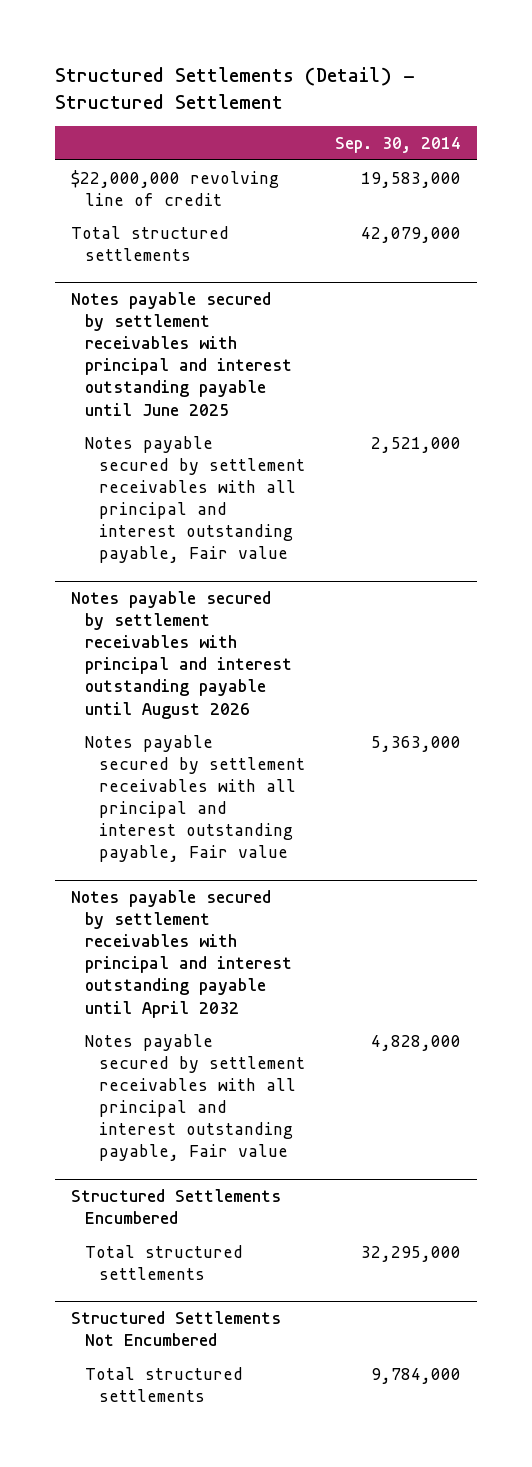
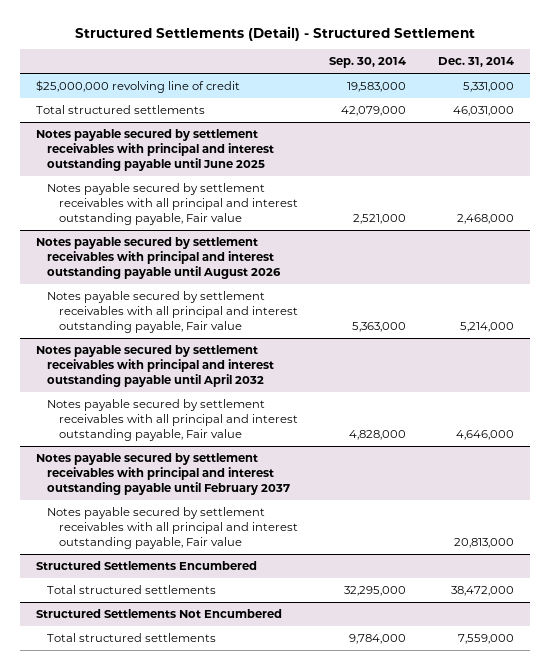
- | Sep. 30, 2014
+ | Sep. 30, 2014 | Dec. 31, 2014
- $22,000,000 revolving line of credit | 19,583,000
+ $25,000,000 revolving line of credit | 19,583,000 | 5,331,000
+ Notes payable secured by settlement receivables with principal and interest outstanding payable until February 2037
+ Notes payable secured by settlement receivables with all principal and interest outstanding payable, Fair value | | 20,813,000

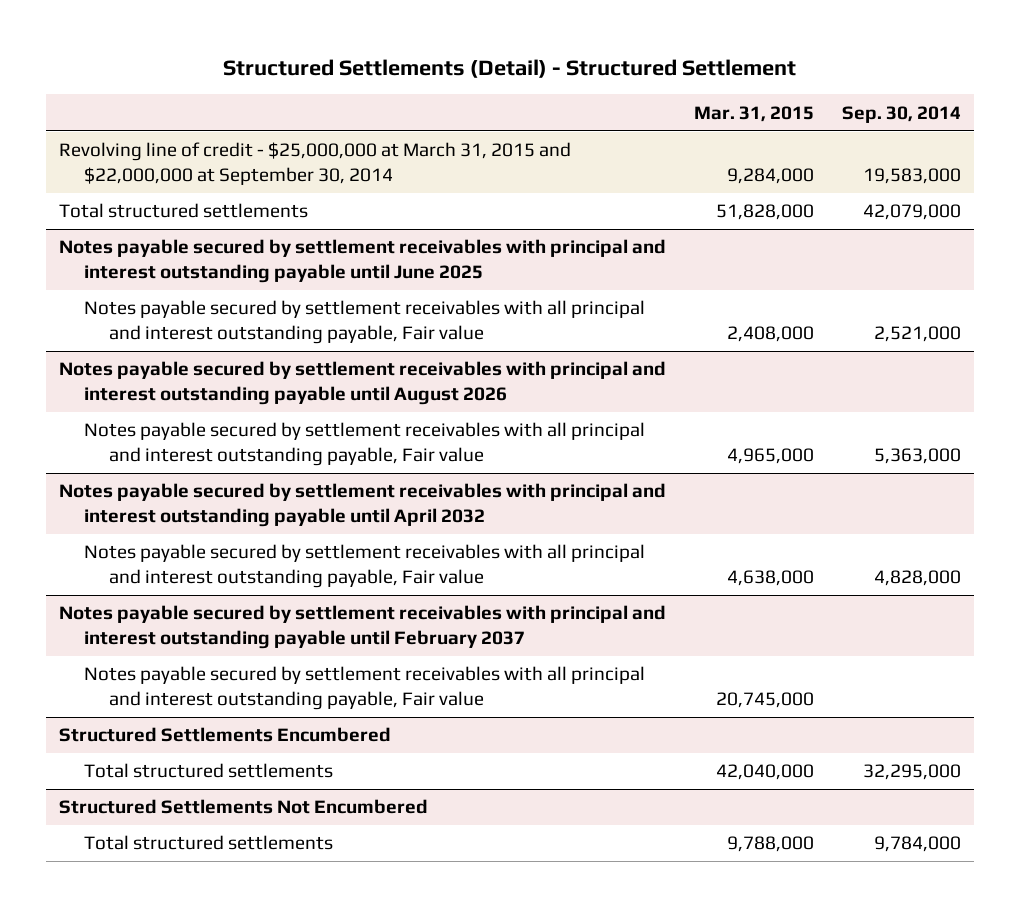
- | Sep. 30, 2014 | Dec. 31, 2014
+ | Mar. 31, 2015 | Sep. 30, 2014
- $25,000,000 revolving line of credit | 19,583,000 | 5,331,000
+ Revolving line of credit - $25,000,000 at March 31, 2015 and $22,000,000 at September 30, 2014 | 9,284,000 | 19,583,000

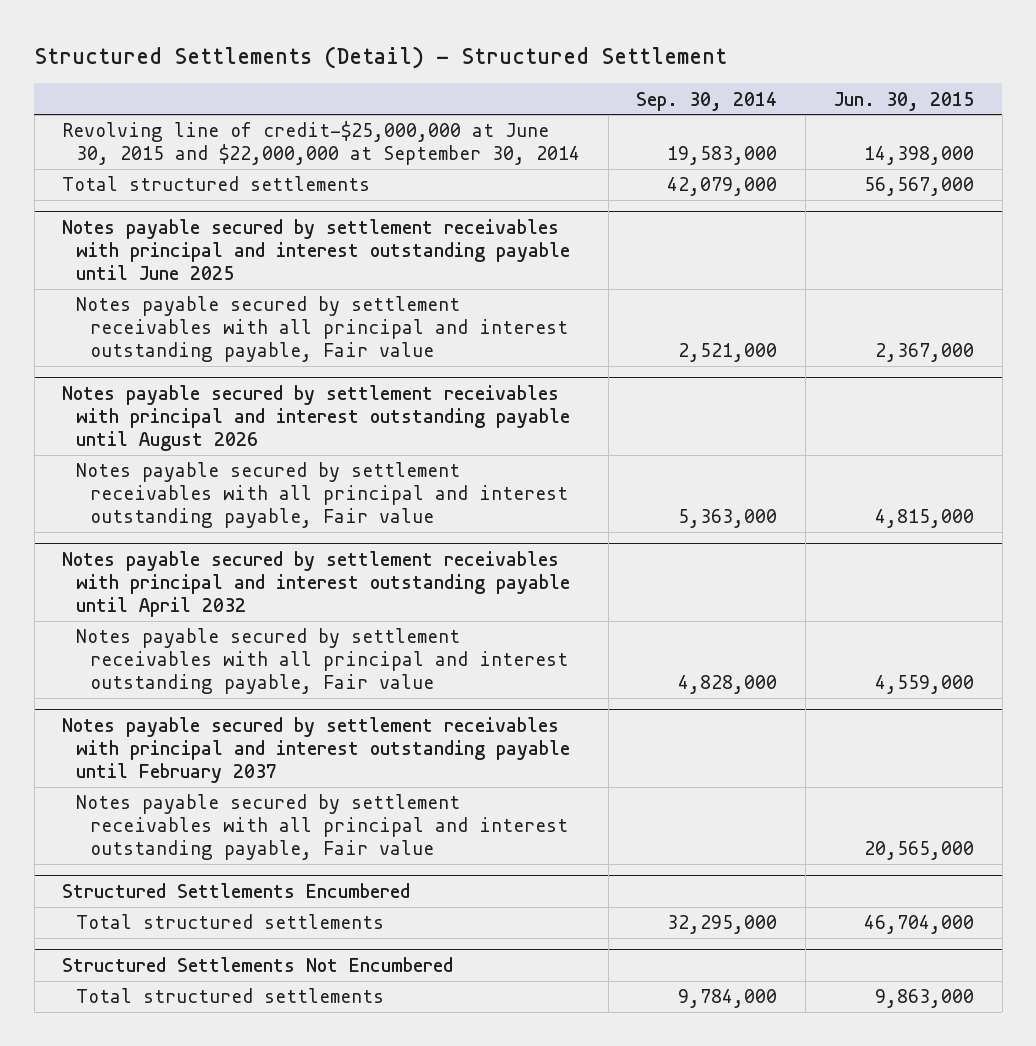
- | Mar. 31, 2015 | Sep. 30, 2014
+ | Sep. 30, 2014 | Jun. 30, 2015
- Revolving line of credit - $25,000,000 at March 31, 2015 and $22,000,000 at September 30, 2014 | 9,284,000 | 19,583,000
+ Revolving line of credit-$25,000,000 at June 30, 2015 and $22,000,000 at September 30, 2014 | 19,583,000 | 14,398,000

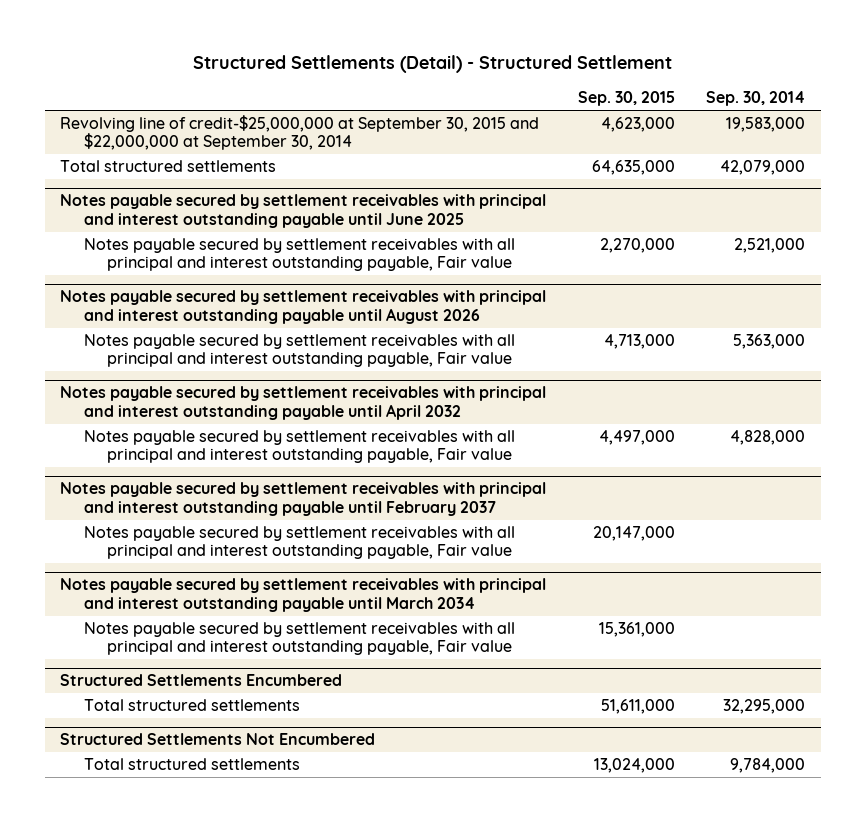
- | Sep. 30, 2014 | Jun. 30, 2015
+ | Sep. 30, 2015 | Sep. 30, 2014
- Revolving line of credit-$25,000,000 at June 30, 2015 and $22,000,000 at September 30, 2014 | 19,583,000 | 14,398,000
+ Revolving line of credit-$25,000,000 at September 30, 2015 and $22,000,000 at September 30, 2014 | 4,623,000 | 19,583,000
+ Notes payable secured by settlement receivables with principal and interest outstanding payable until March 2034
+ Notes payable secured by settlement receivables with all principal and interest outstanding payable, Fair value | 15,361,000 |

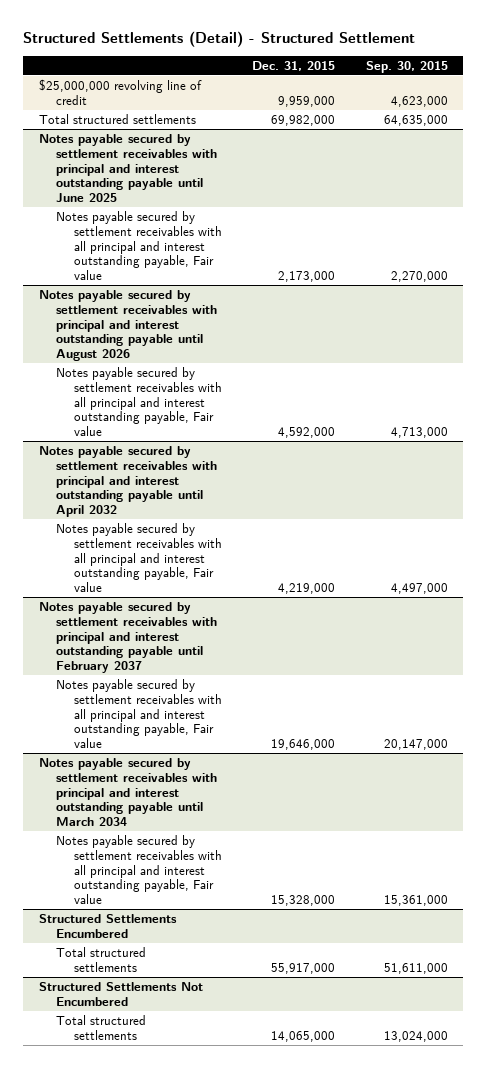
- | Sep. 30, 2015 | Sep. 30, 2014
+ | Dec. 31, 2015 | Sep. 30, 2015
- Revolving line of credit-$25,000,000 at September 30, 2015 and $22,000,000 at September 30, 2014 | 4,623,000 | 19,583,000
+ $25,000,000 revolving line of credit | 9,959,000 | 4,623,000

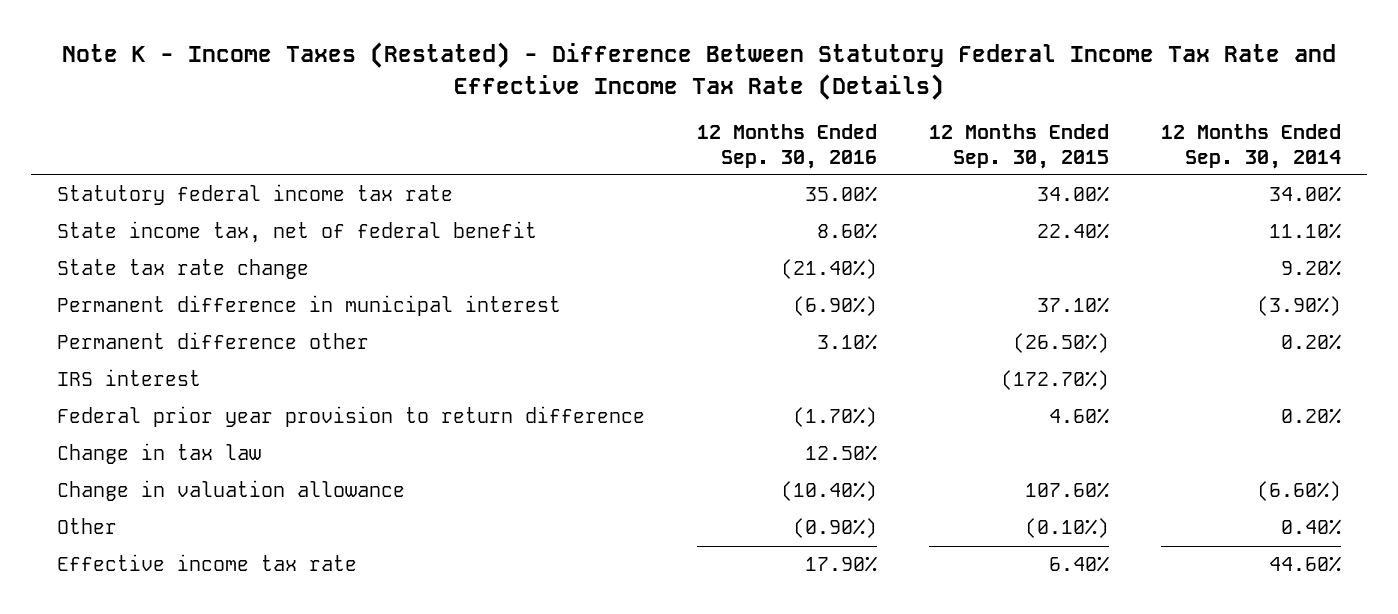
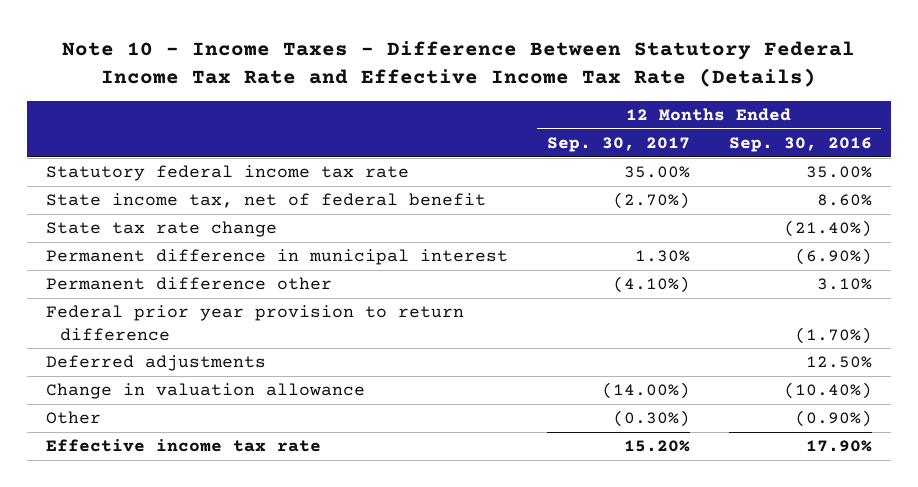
- Note K - Income Taxes (Restated) - Difference Between Statutory Federal Income Tax Rate and Effective Income Tax Rate (Details)
+ Note 10 - Income Taxes - Difference Between Statutory Federal Income Tax Rate and Effective Income Tax Rate (Details)
- | 12 Months Ended Sep. 30, 2016 | 12 Months Ended Sep. 30, 2015 | 12 Months Ended Sep. 30, 2014
+ | 12 Months Ended Sep. 30, 2017 | 12 Months Ended Sep. 30, 2016
- IRS interest | | (172.70%) |
- Change in tax law | 12.50% | |
+ Deferred adjustments | | 12.50%

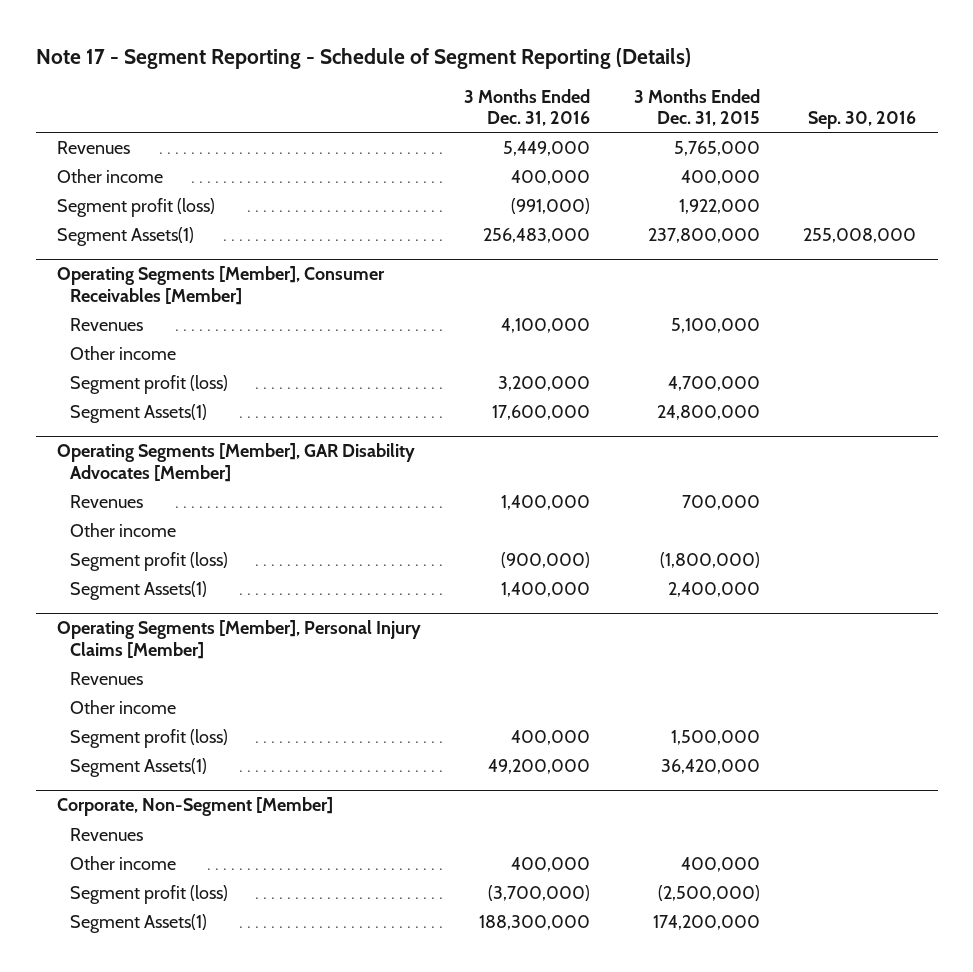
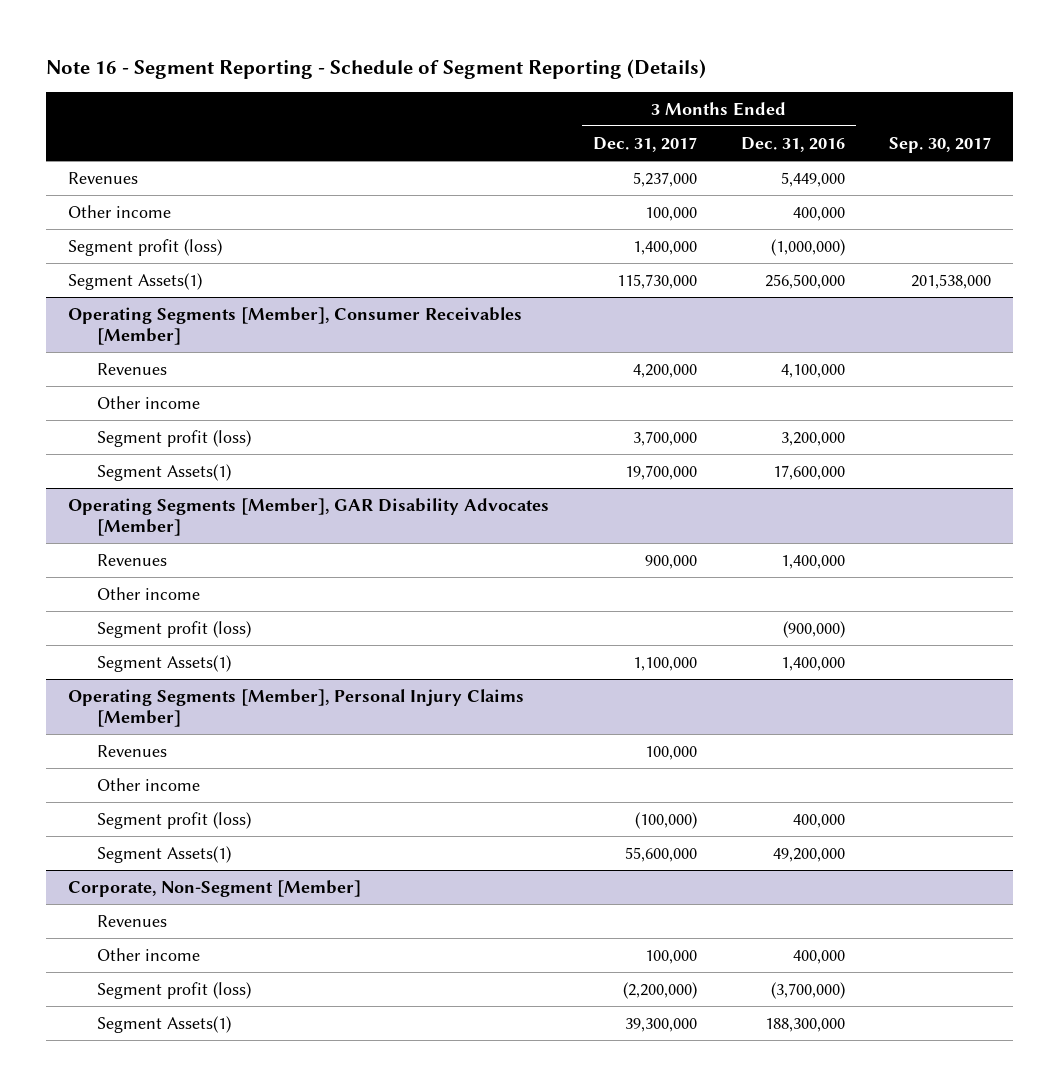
- Note 17 - Segment Reporting - Schedule of Segment Reporting (Details)
+ Note 16 - Segment Reporting - Schedule of Segment Reporting (Details)
- | 3 Months Ended Dec. 31, 2016 | 3 Months Ended Dec. 31, 2015 | Sep. 30, 2016
+ | 3 Months Ended Dec. 31, 2017 | 3 Months Ended Dec. 31, 2016 | Sep. 30, 2017
- Segment profit (loss) | (991,000) | 1,922,000 |
- Segment Assets(1) | 256,483,000 | 237,800,000 | 255,008,000
+ Segment profit (loss) | 1,400,000 | (1,000,000) |
+ Segment Assets(1) | 115,730,000 | 256,500,000 | 201,538,000

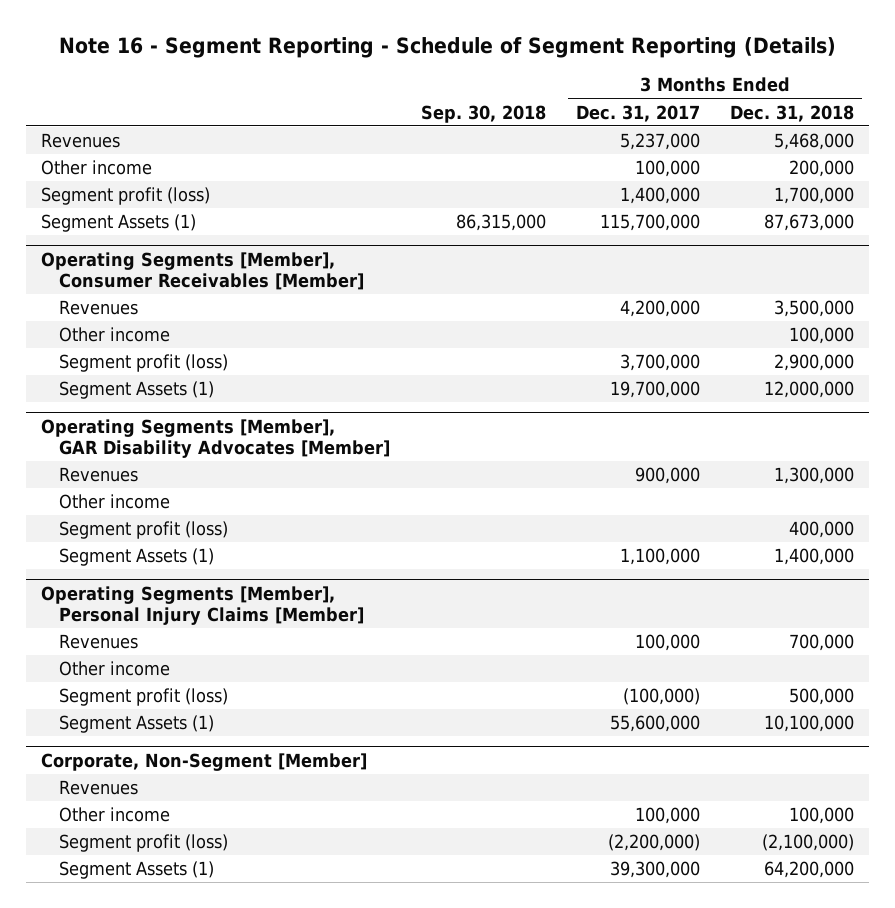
- | 3 Months Ended Dec. 31, 2017 | 3 Months Ended Dec. 31, 2016 | Sep. 30, 2017
+ | Sep. 30, 2018 | 3 Months Ended Dec. 31, 2017 | 3 Months Ended Dec. 31, 2018
- Segment Assets(1) | 115,730,000 | 256,500,000 | 201,538,000
+ Segment Assets (1) | 86,315,000 | 115,700,000 | 87,673,000
@ Operating Segments [Member], Consumer Receivables [Member]
- Segment Assets(1) | 19,700,000 | 17,600,000 |
+ Segment Assets (1) | | 19,700,000 | 12,000,000
@ Operating Segments [Member], GAR Disability Advocates [Member]
- Segment Assets(1) | 1,100,000 | 1,400,000 |
+ Segment Assets (1) | | 1,100,000 | 1,400,000
@ Operating Segments [Member], Personal Injury Claims [Member]
- Segment Assets(1) | 55,600,000 | 49,200,000 |
+ Segment Assets (1) | | 55,600,000 | 10,100,000
@ Corporate, Non-Segment [Member]
- Segment Assets(1) | 39,300,000 | 188,300,000 |
+ Segment Assets (1) | | 39,300,000 | 64,200,000

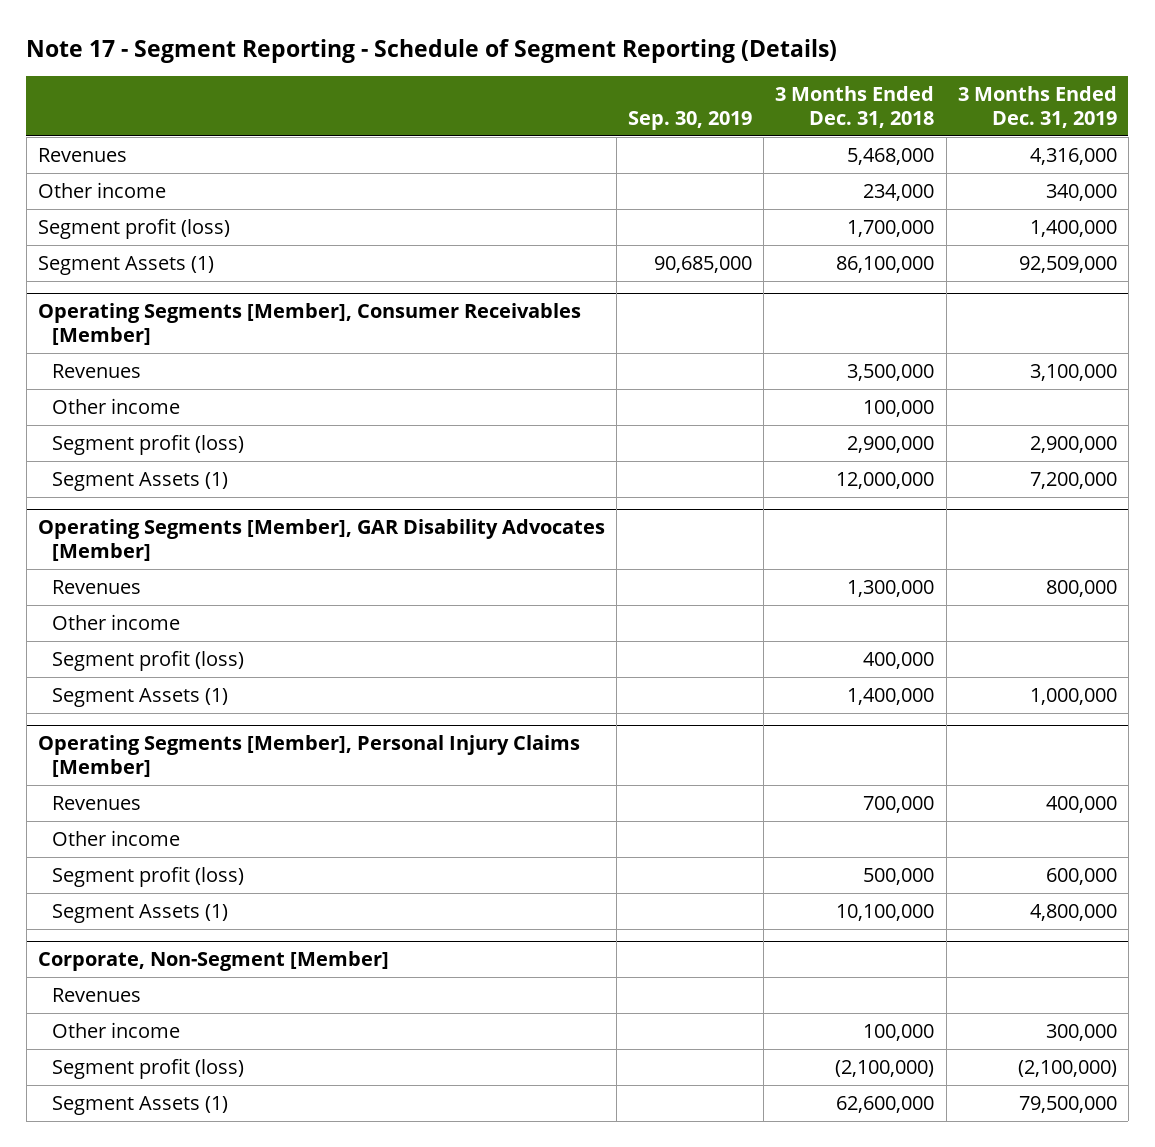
- Note 16 - Segment Reporting - Schedule of Segment Reporting (Details)
+ Note 17 - Segment Reporting - Schedule of Segment Reporting (Details)
- | Sep. 30, 2018 | 3 Months Ended Dec. 31, 2017 | 3 Months Ended Dec. 31, 2018
+ | Sep. 30, 2019 | 3 Months Ended Dec. 31, 2018 | 3 Months Ended Dec. 31, 2019
- Other income | | 100,000 | 200,000
+ Other income | | 234,000 | 340,000
- Segment Assets (1) | 86,315,000 | 115,700,000 | 87,673,000
+ Segment Assets (1) | 90,685,000 | 86,100,000 | 92,509,000
@ Corporate, Non-Segment [Member]
- Segment Assets (1) | | 39,300,000 | 64,200,000
+ Segment Assets (1) | | 62,600,000 | 79,500,000

